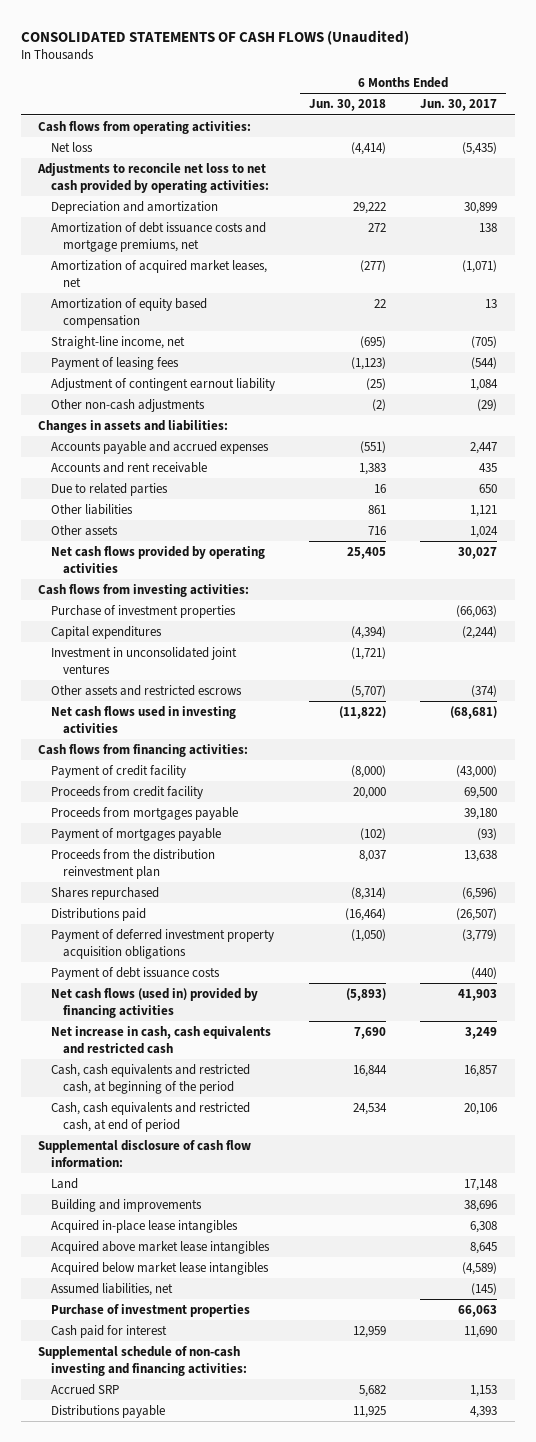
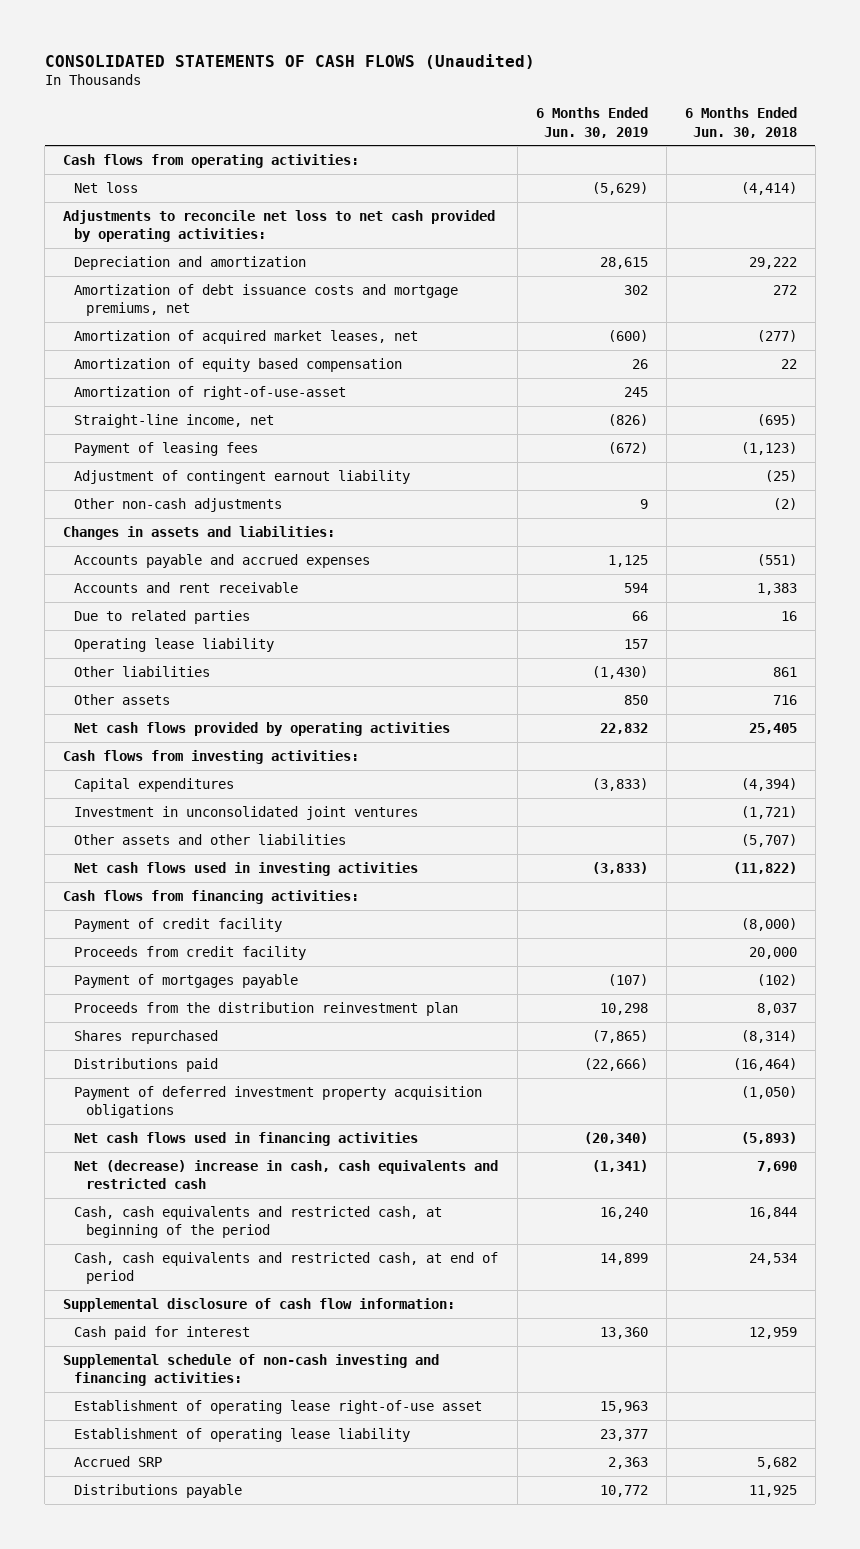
- | 6 Months Ended Jun. 30, 2018 | 6 Months Ended Jun. 30, 2017
+ | 6 Months Ended Jun. 30, 2019 | 6 Months Ended Jun. 30, 2018
+ Amortization of right-of-use-asset | 245 |
+ Operating lease liability | 157 |
- Purchase of investment properties | | (66,063)
- Other assets and restricted escrows | (5,707) | (374)
+ Other assets and other liabilities | | (5,707)
- Proceeds from mortgages payable | | 39,180
- Payment of debt issuance costs | | (440)
- Net cash flows (used in) provided by financing activities | (5,893) | 41,903
- Net increase in cash, cash equivalents and restricted cash | 7,690 | 3,249
+ Net cash flows used in financing activities | (20,340) | (5,893)
+ Net (decrease) increase in cash, cash equivalents and restricted cash | (1,341) | 7,690
- Land | | 17,148
- Building and improvements | | 38,696
- Acquired in-place lease intangibles | | 6,308
- Acquired above market lease intangibles | | 8,645
- Acquired below market lease intangibles | | (4,589)
- Assumed liabilities, net | | (145)
- Purchase of investment properties | | 66,063
+ Establishment of operating lease right-of-use asset | 15,963 |
+ Establishment of operating lease liability | 23,377 |

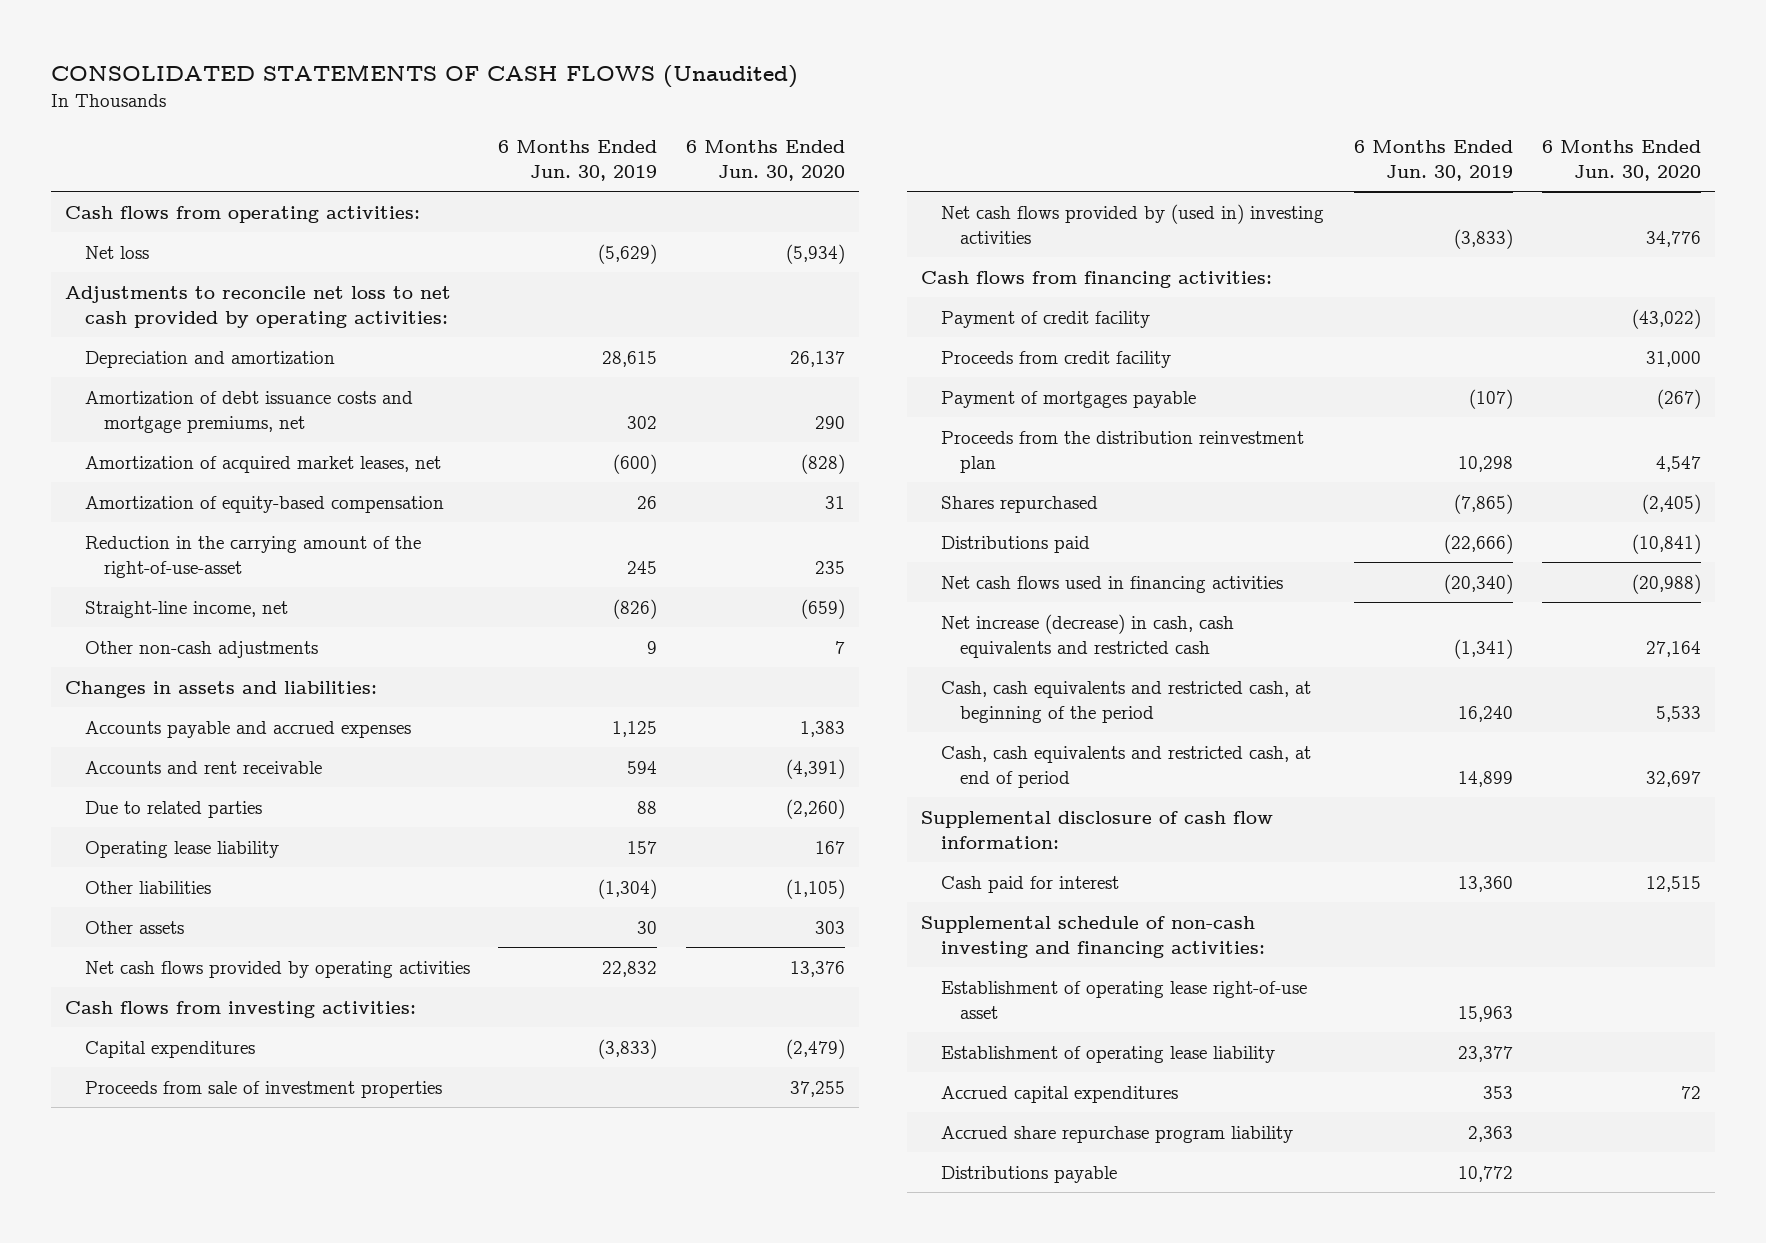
- | 6 Months Ended Jun. 30, 2019 | 6 Months Ended Jun. 30, 2018
+ | 6 Months Ended Jun. 30, 2019 | 6 Months Ended Jun. 30, 2020
- Amortization of equity based compensation | 26 | 22
- Amortization of right-of-use-asset | 245 |
+ Amortization of equity-based compensation | 26 | 31
+ Reduction in the carrying amount of the right-of-use-asset | 245 | 235
- Payment of leasing fees | (672) | (1,123)
- Adjustment of contingent earnout liability | | (25)
- Due to related parties | 66 | 16
+ Due to related parties | 88 | (2,260)
- Other liabilities | (1,430) | 861
- Other assets | 850 | 716
+ Other liabilities | (1,304) | (1,105)
+ Other assets | 30 | 303
- Investment in unconsolidated joint ventures | | (1,721)
- Other assets and other liabilities | | (5,707)
- Net cash flows used in investing activities | (3,833) | (11,822)
+ Proceeds from sale of investment properties | | 37,255
+ Net cash flows provided by (used in) investing activities | (3,833) | 34,776
- Payment of deferred investment property acquisition obligations | | (1,050)
- Net (decrease) increase in cash, cash equivalents and restricted cash | (1,341) | 7,690
+ Net increase (decrease) in cash, cash equivalents and restricted cash | (1,341) | 27,164
- Accrued SRP | 2,363 | 5,682
+ Accrued capital expenditures | 353 | 72
+ Accrued share repurchase program liability | 2,363 |

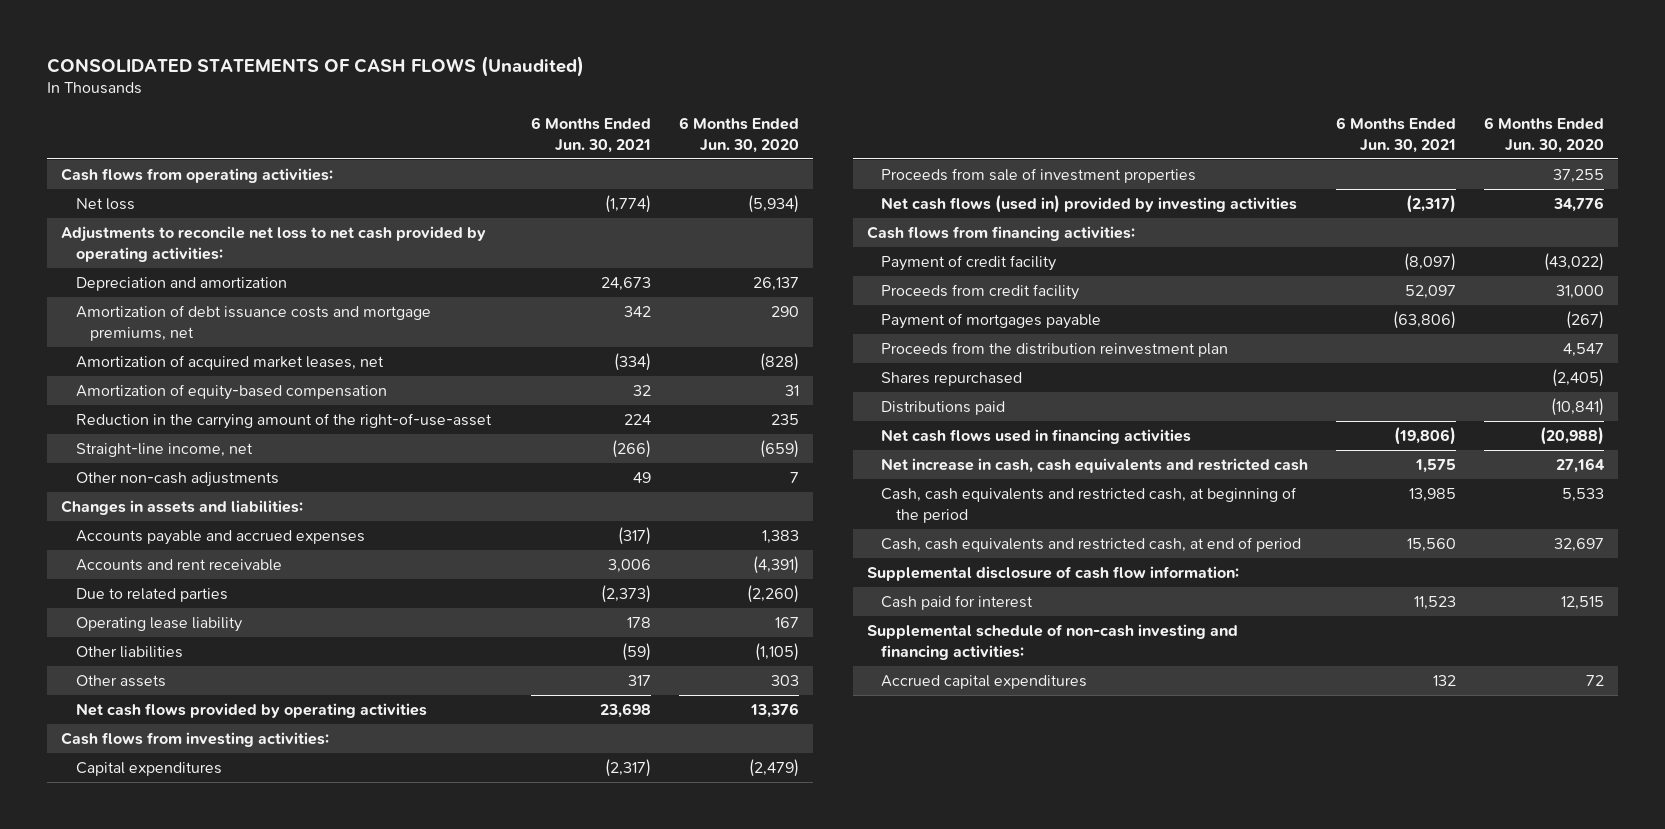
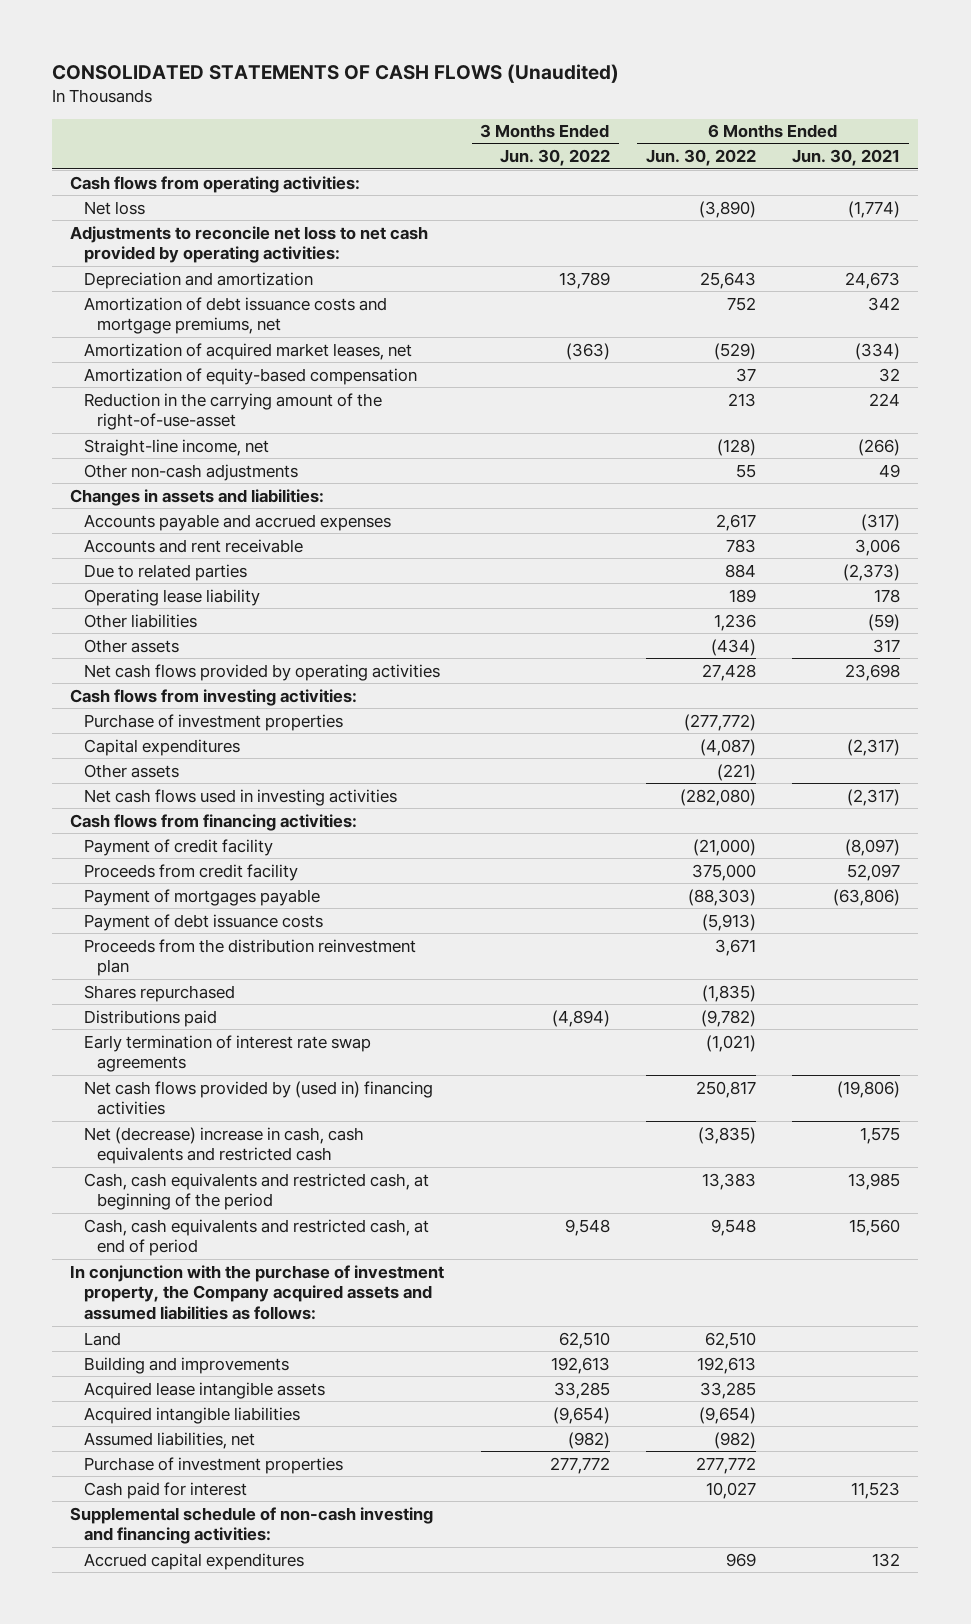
- | 6 Months Ended Jun. 30, 2021 | 6 Months Ended Jun. 30, 2020
+ | 3 Months Ended Jun. 30, 2022 | 6 Months Ended Jun. 30, 2022 | 6 Months Ended Jun. 30, 2021
+ Purchase of investment properties | | (277,772) |
- Proceeds from sale of investment properties | | 37,255
- Net cash flows (used in) provided by investing activities | (2,317) | 34,776
+ Other assets | | (221) |
+ Net cash flows used in investing activities | | (282,080) | (2,317)
+ Payment of debt issuance costs | | (5,913) |
- Net cash flows used in financing activities | (19,806) | (20,988)
- Net increase in cash, cash equivalents and restricted cash | 1,575 | 27,164
+ Early termination of interest rate swap agreements | | (1,021) |
+ Net cash flows provided by (used in) financing activities | | 250,817 | (19,806)
+ Net (decrease) increase in cash, cash equivalents and restricted cash | | (3,835) | 1,575
- Supplemental disclosure of cash flow information:
+ In conjunction with the purchase of investment property, the Company acquired assets and assumed liabilities as follows:
+ Land | 62,510 | 62,510 |
+ Building and improvements | 192,613 | 192,613 |
+ Acquired lease intangible assets | 33,285 | 33,285 |
+ Acquired intangible liabilities | (9,654) | (9,654) |
+ Assumed liabilities, net | (982) | (982) |
+ Purchase of investment properties | 277,772 | 277,772 |

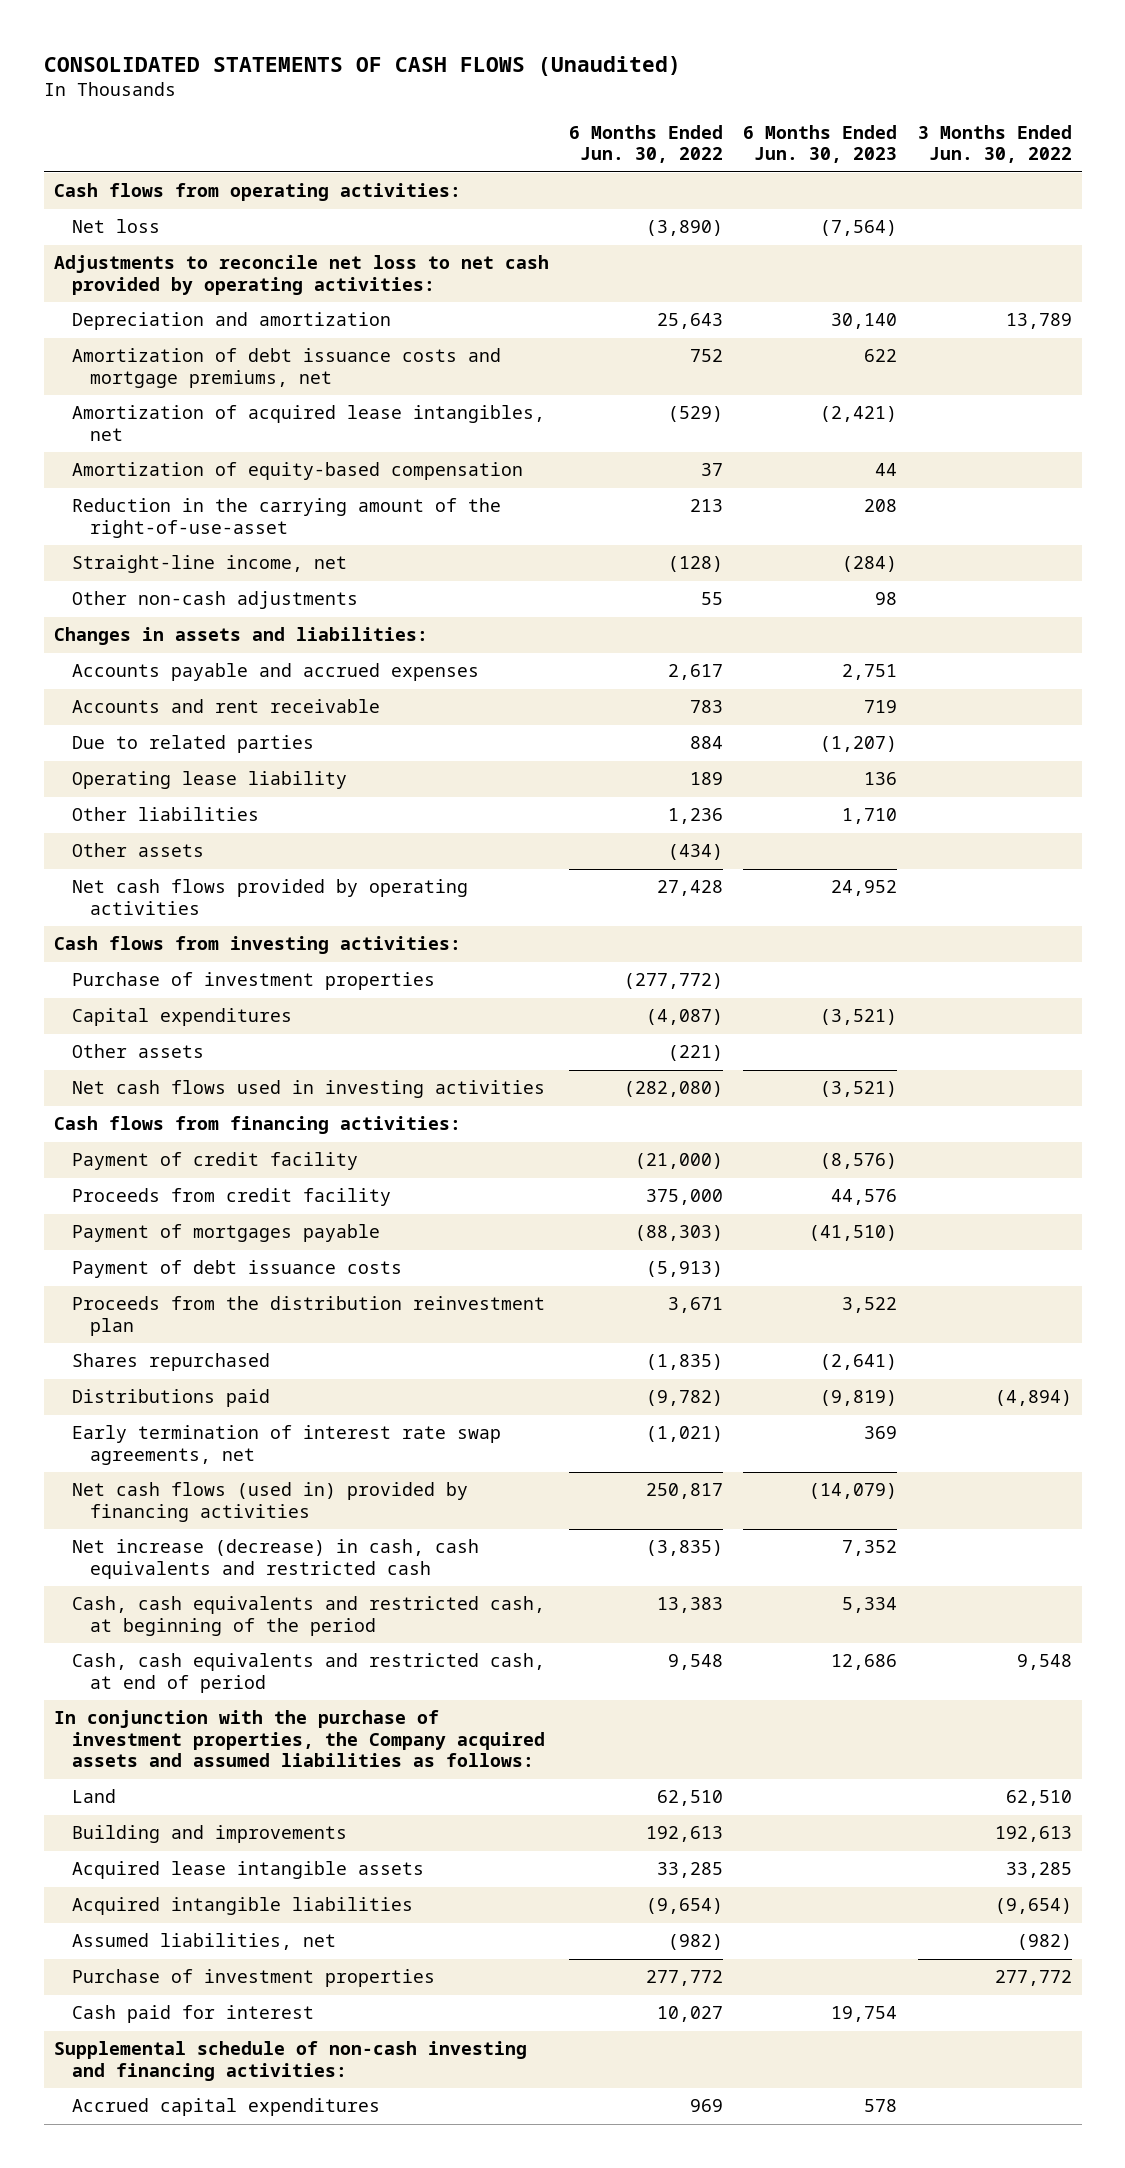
- | 3 Months Ended Jun. 30, 2022 | 6 Months Ended Jun. 30, 2022 | 6 Months Ended Jun. 30, 2021
+ | 6 Months Ended Jun. 30, 2022 | 6 Months Ended Jun. 30, 2023 | 3 Months Ended Jun. 30, 2022
- Amortization of acquired market leases, net | (363) | (529) | (334)
+ Amortization of acquired lease intangibles, net | (529) | (2,421) |
- Early termination of interest rate swap agreements | | (1,021) |
- Net cash flows provided by (used in) financing activities | | 250,817 | (19,806)
- Net (decrease) increase in cash, cash equivalents and restricted cash | | (3,835) | 1,575
+ Early termination of interest rate swap agreements, net | (1,021) | 369 |
+ Net cash flows (used in) provided by financing activities | 250,817 | (14,079) |
+ Net increase (decrease) in cash, cash equivalents and restricted cash | (3,835) | 7,352 |
- In conjunction with the purchase of investment property, the Company acquired assets and assumed liabilities as follows:
+ In conjunction with the purchase of investment properties, the Company acquired assets and assumed liabilities as follows:

